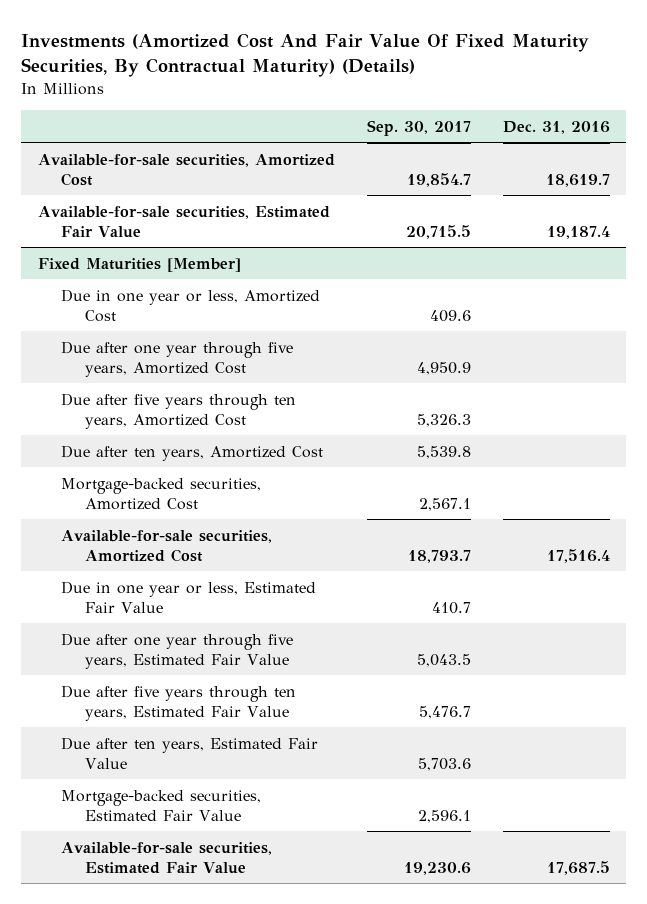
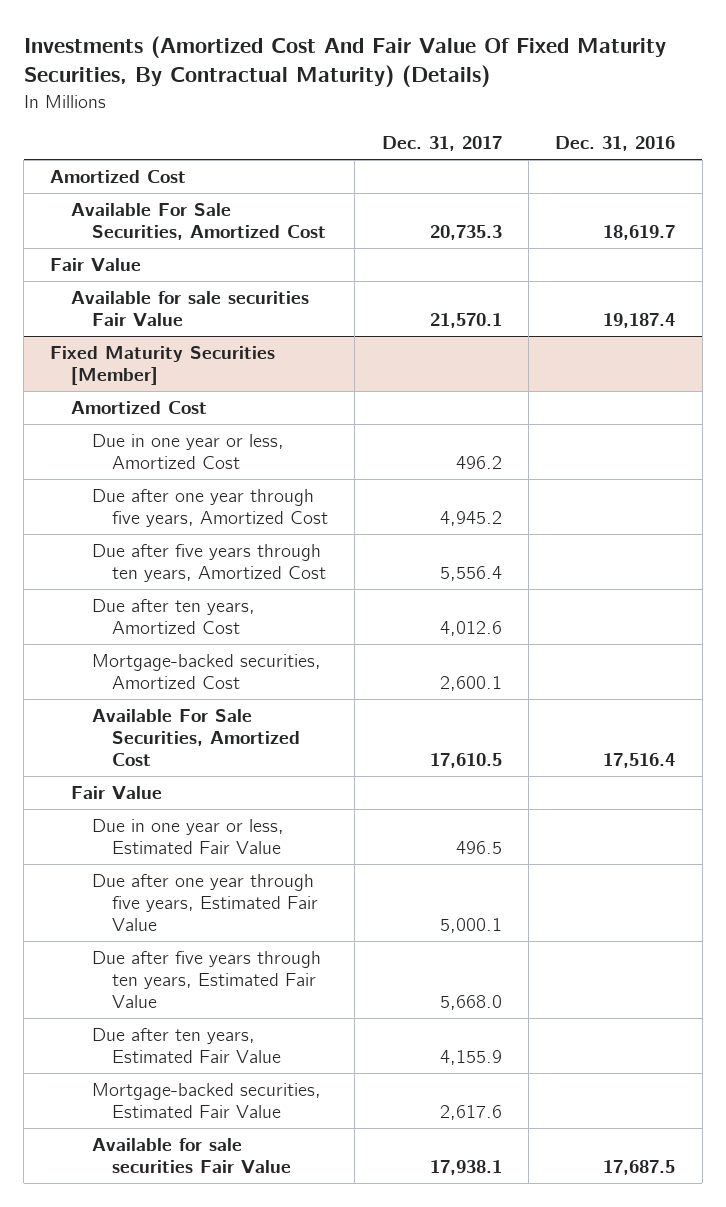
- | Sep. 30, 2017 | Dec. 31, 2016
+ | Dec. 31, 2017 | Dec. 31, 2016
- Available-for-sale securities, Amortized Cost | 19,854.7 | 18,619.7
- Available-for-sale securities, Estimated Fair Value | 20,715.5 | 19,187.4
- Fixed Maturities [Member]
+ Amortized Cost
+ Available For Sale Securities, Amortized Cost | 20,735.3 | 18,619.7
+ Fair Value
+ Available for sale securities Fair Value | 21,570.1 | 19,187.4
+ Fixed Maturity Securities [Member]
+ Amortized Cost
- Available-for-sale securities, Amortized Cost | 18,793.7 | 17,516.4
+ Available For Sale Securities, Amortized Cost | 17,610.5 | 17,516.4
+ Fair Value
- Available-for-sale securities, Estimated Fair Value | 19,230.6 | 17,687.5
+ Available for sale securities Fair Value | 17,938.1 | 17,687.5

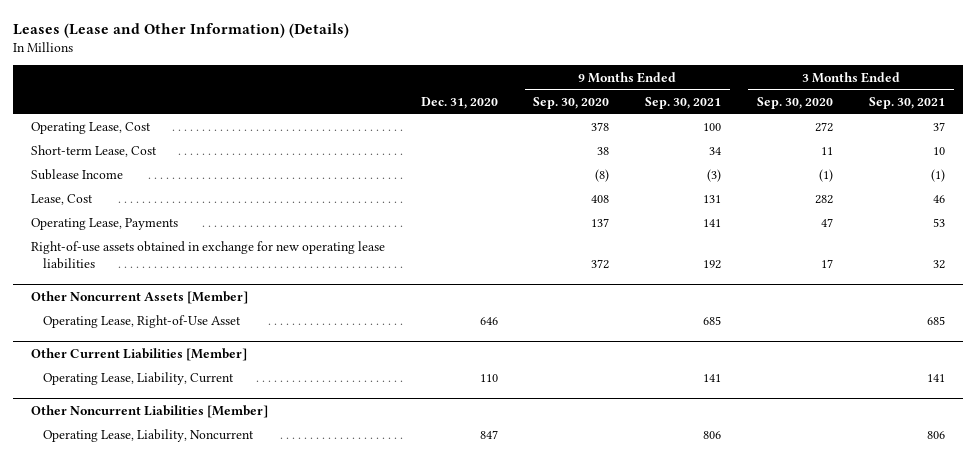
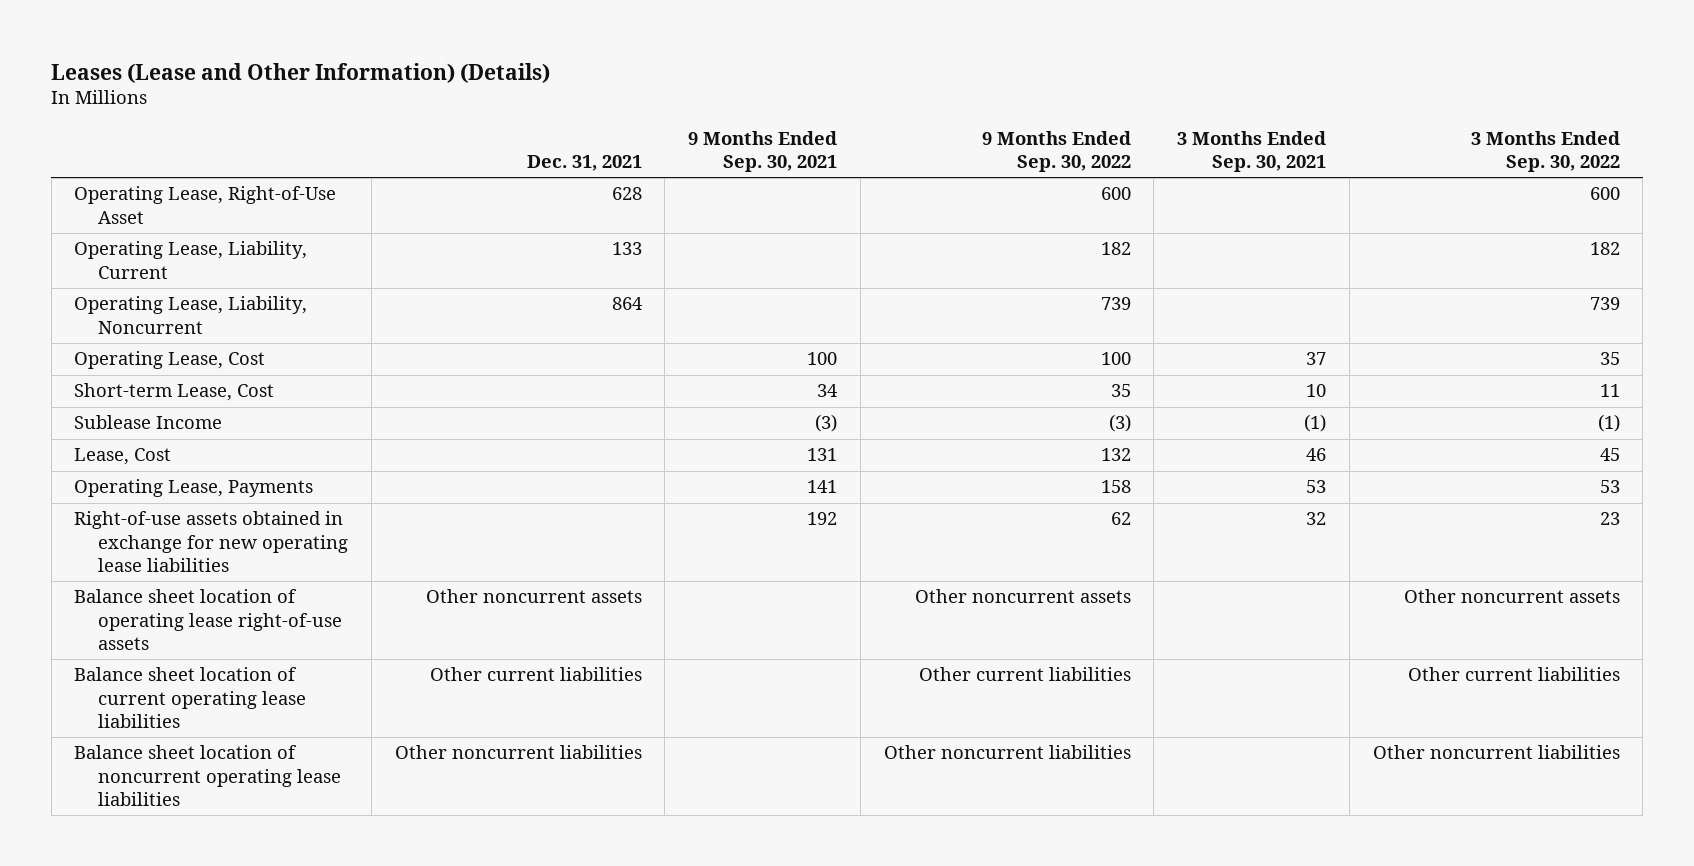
- | Dec. 31, 2020 | 9 Months Ended Sep. 30, 2020 | 9 Months Ended Sep. 30, 2021 | 3 Months Ended Sep. 30, 2020 | 3 Months Ended Sep. 30, 2021
+ | Dec. 31, 2021 | 9 Months Ended Sep. 30, 2021 | 9 Months Ended Sep. 30, 2022 | 3 Months Ended Sep. 30, 2021 | 3 Months Ended Sep. 30, 2022
+ Operating Lease, Right-of-Use Asset | 628 | | 600 | | 600
+ Operating Lease, Liability, Current | 133 | | 182 | | 182
+ Operating Lease, Liability, Noncurrent | 864 | | 739 | | 739
- Other Noncurrent Assets [Member]
- Operating Lease, Right-of-Use Asset | 646 | | 685 | | 685
- Other Current Liabilities [Member]
- Operating Lease, Liability, Current | 110 | | 141 | | 141
- Other Noncurrent Liabilities [Member]
- Operating Lease, Liability, Noncurrent | 847 | | 806 | | 806
+ Balance sheet location of operating lease right-of-use assets | Other noncurrent assets | | Other noncurrent assets | | Other noncurrent assets
+ Balance sheet location of current operating lease liabilities | Other current liabilities | | Other current liabilities | | Other current liabilities
+ Balance sheet location of noncurrent operating lease liabilities | Other noncurrent liabilities | | Other noncurrent liabilities | | Other noncurrent liabilities

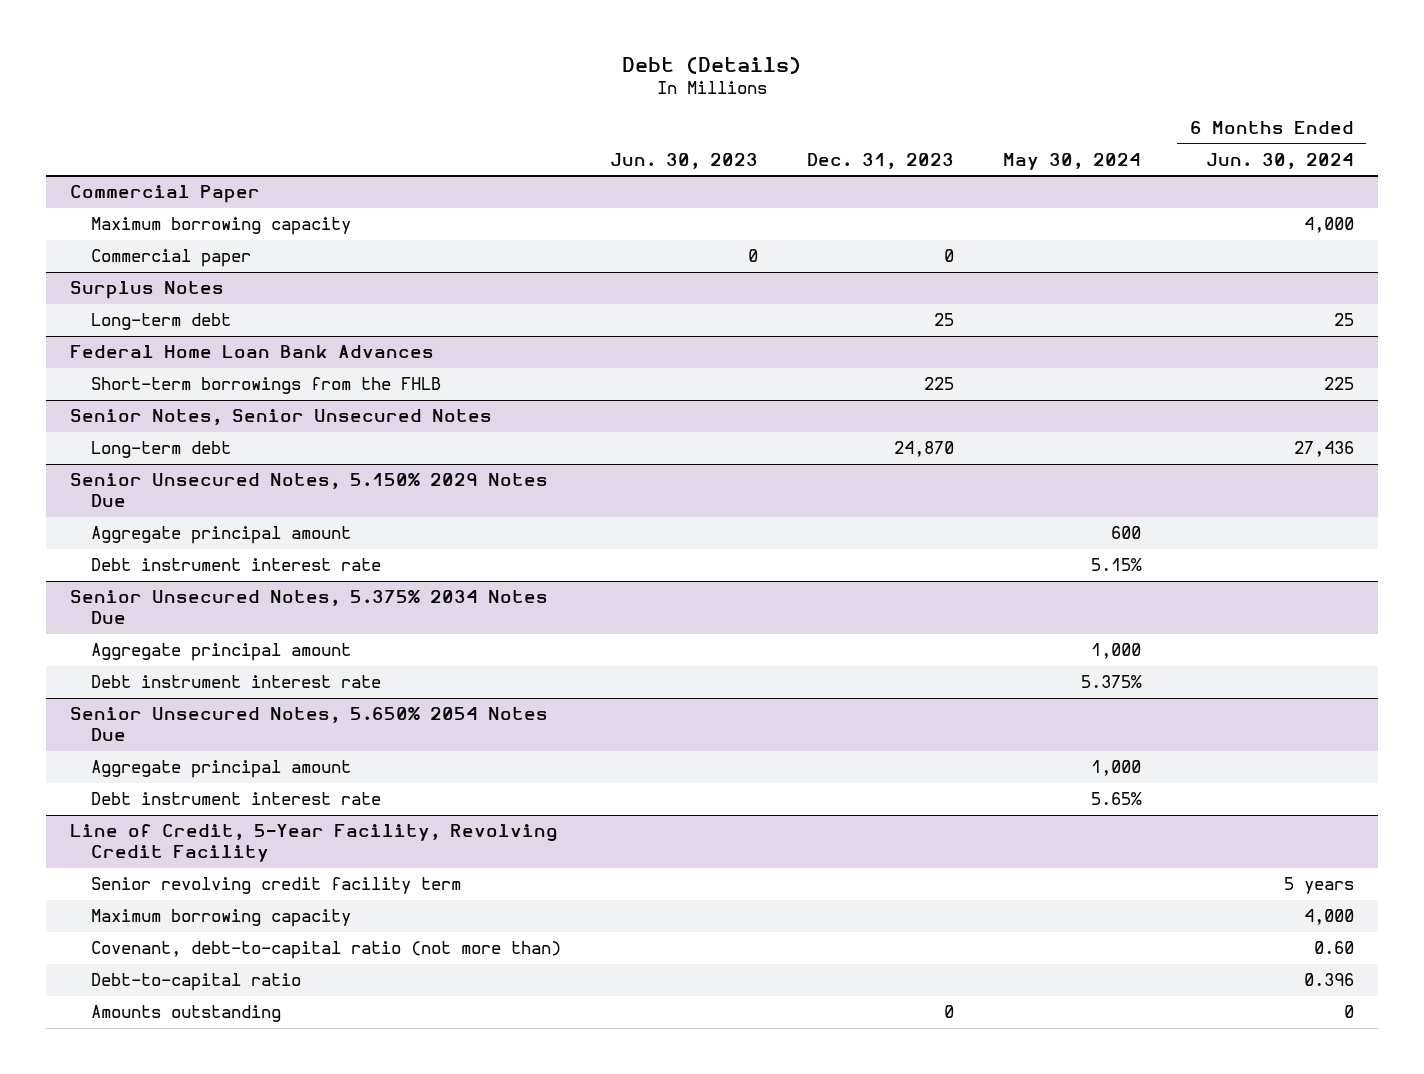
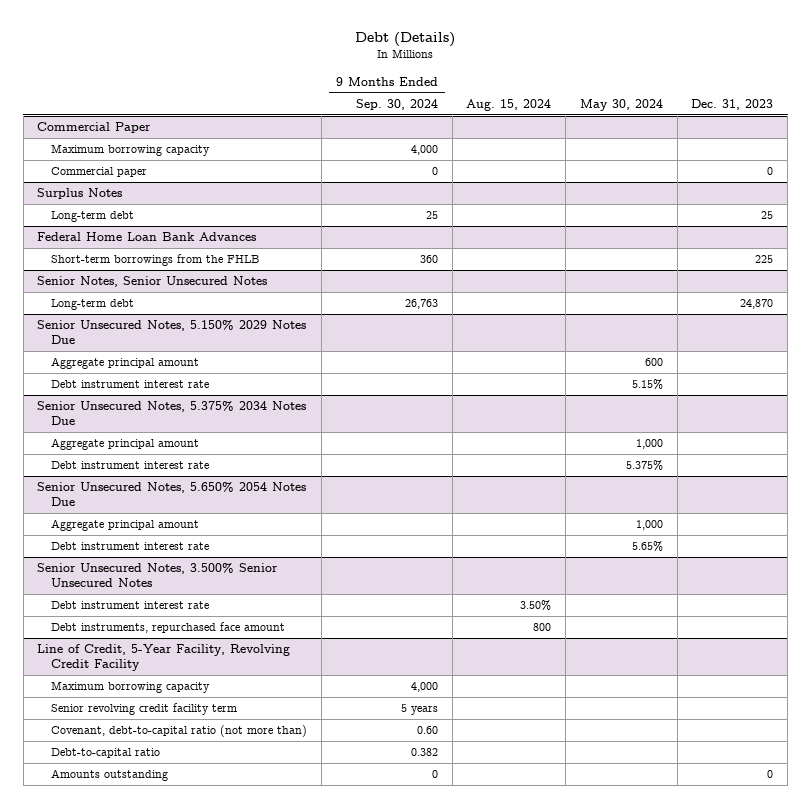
- | Jun. 30, 2023 | Dec. 31, 2023 | May 30, 2024 | 6 Months Ended Jun. 30, 2024
+ | 9 Months Ended Sep. 30, 2024 | Aug. 15, 2024 | May 30, 2024 | Dec. 31, 2023
+ Senior Unsecured Notes, 3.500% Senior Unsecured Notes
+ Debt instrument interest rate | | 3.50% | |
+ Debt instruments, repurchased face amount | | 800 | |
@ Line of Credit, 5-Year Facility, Revolving Credit Facility
moved down: Senior revolving credit facility term | 5 years | | |

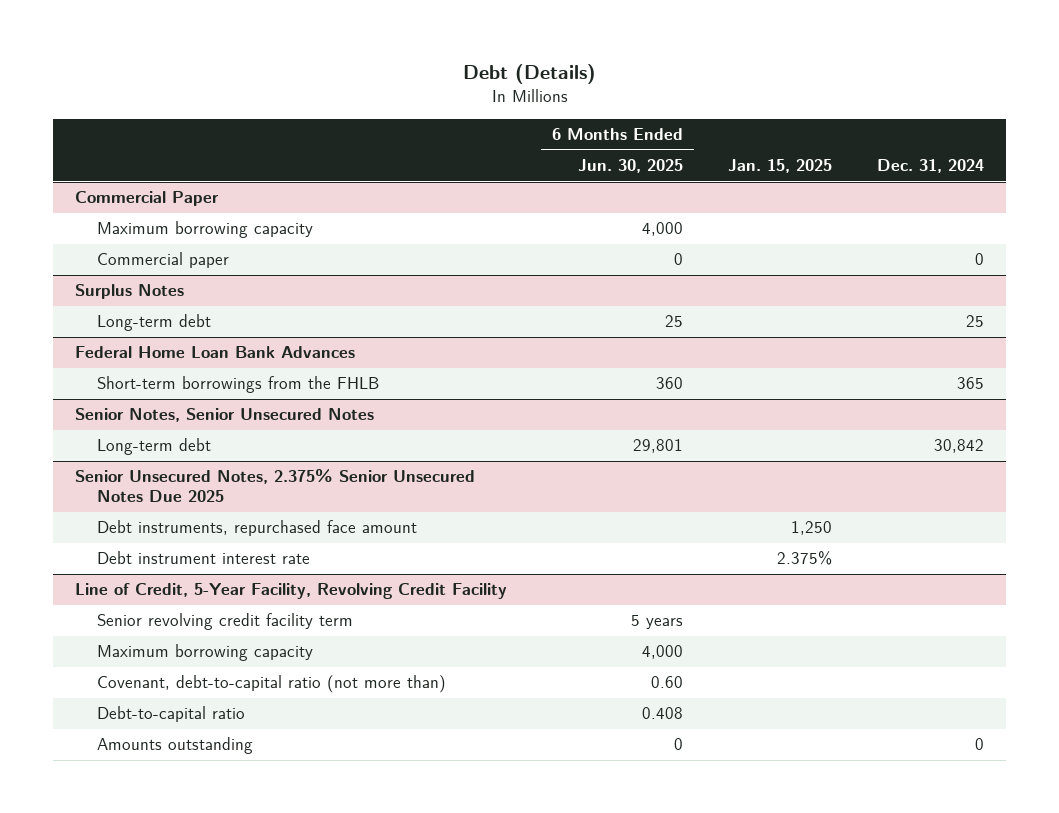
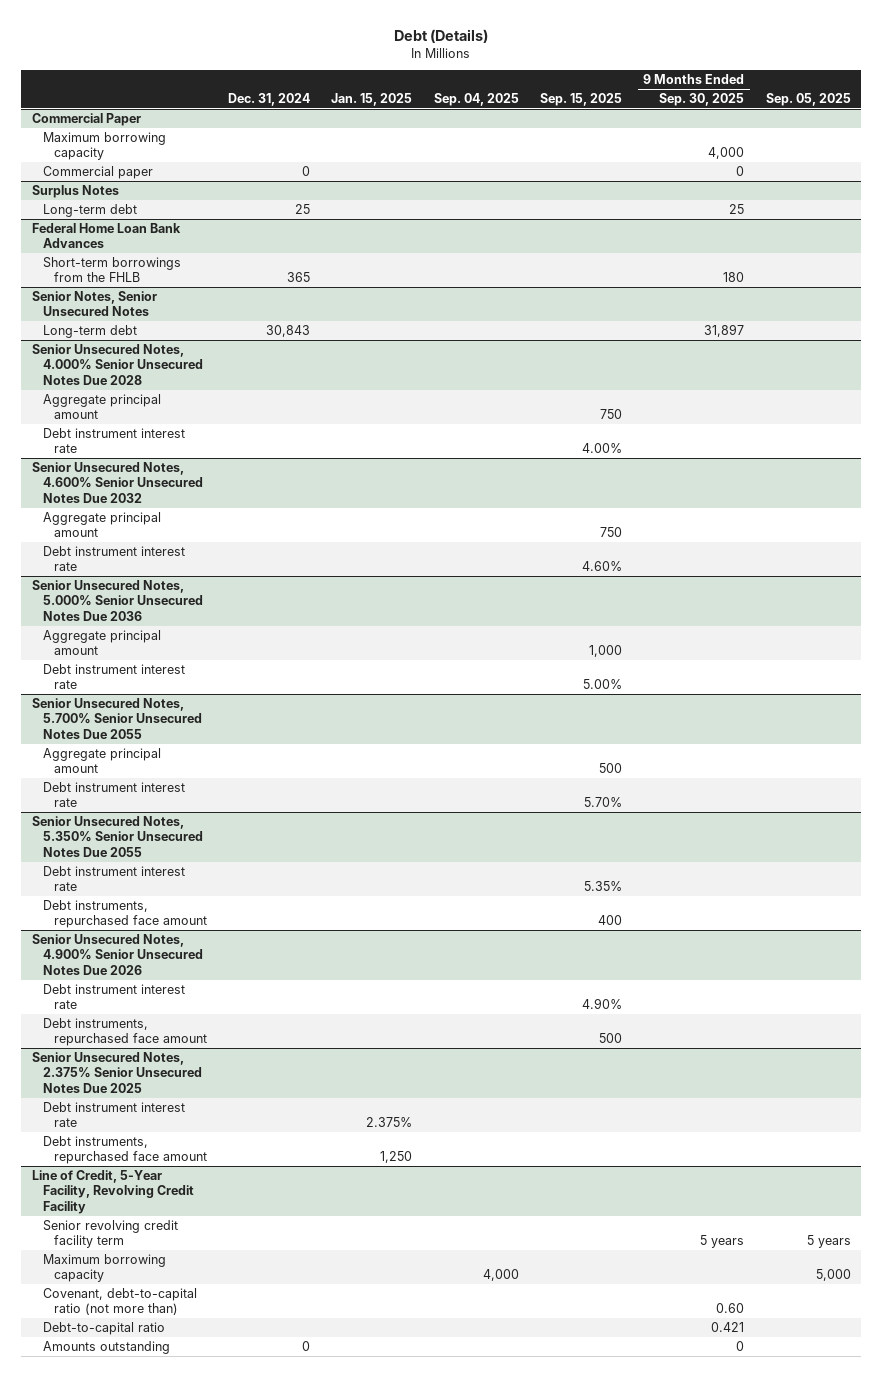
- | 6 Months Ended Jun. 30, 2025 | Jan. 15, 2025 | Dec. 31, 2024
+ | Dec. 31, 2024 | Jan. 15, 2025 | Sep. 04, 2025 | Sep. 15, 2025 | 9 Months Ended Sep. 30, 2025 | Sep. 05, 2025
@ Senior Notes, Senior Unsecured Notes
- Long-term debt | 29,801 | | 30,842
+ Long-term debt | 30,843 | | | | 31,897 |
+ Senior Unsecured Notes, 4.000% Senior Unsecured Notes Due 2028
+ Aggregate principal amount | | | | 750 | |
+ Debt instrument interest rate | | | | 4.00% | |
+ Senior Unsecured Notes, 4.600% Senior Unsecured Notes Due 2032
+ Aggregate principal amount | | | | 750 | |
+ Debt instrument interest rate | | | | 4.60% | |
+ Senior Unsecured Notes, 5.000% Senior Unsecured Notes Due 2036
+ Aggregate principal amount | | | | 1,000 | |
+ Debt instrument interest rate | | | | 5.00% | |
+ Senior Unsecured Notes, 5.700% Senior Unsecured Notes Due 2055
+ Aggregate principal amount | | | | 500 | |
+ Debt instrument interest rate | | | | 5.70% | |
+ Senior Unsecured Notes, 5.350% Senior Unsecured Notes Due 2055
+ Debt instrument interest rate | | | | 5.35% | |
+ Debt instruments, repurchased face amount | | | | 400 | |
+ Senior Unsecured Notes, 4.900% Senior Unsecured Notes Due 2026
+ Debt instrument interest rate | | | | 4.90% | |
+ Debt instruments, repurchased face amount | | | | 500 | |
@ Senior Unsecured Notes, 2.375% Senior Unsecured Notes Due 2025
moved down: Debt instruments, repurchased face amount | | 1,250 | | | |

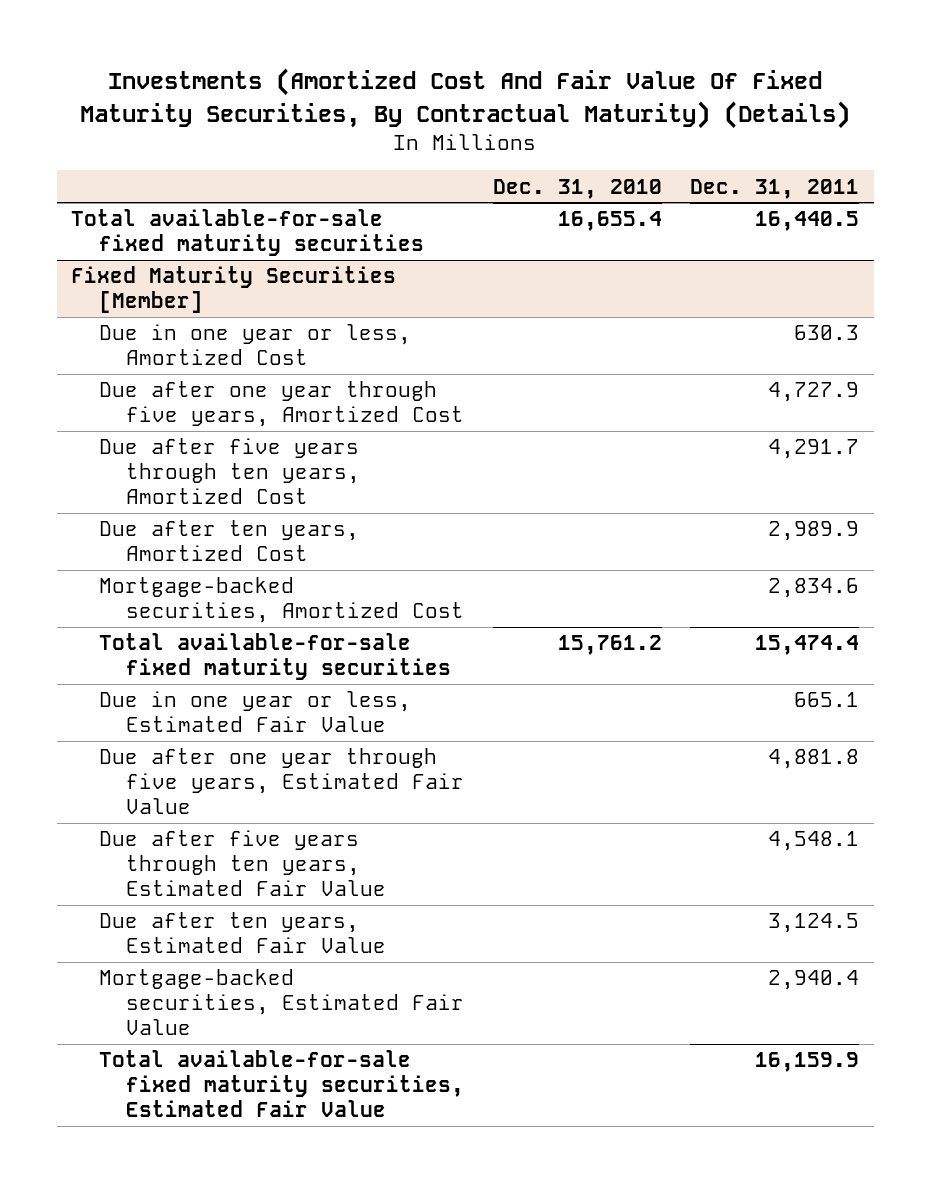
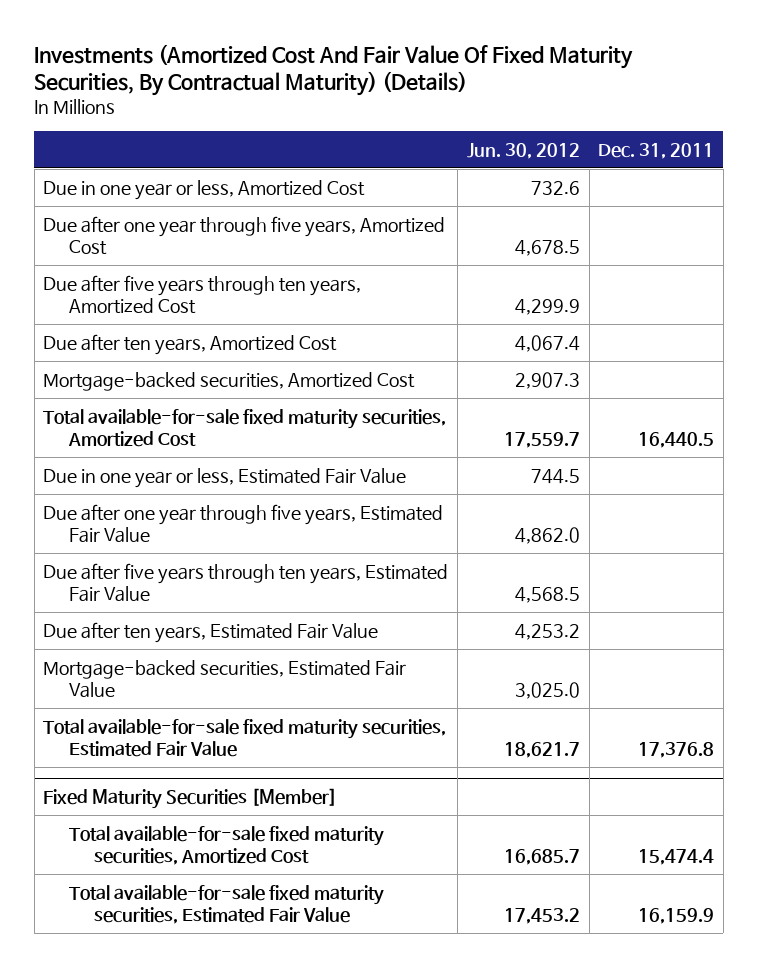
- | Dec. 31, 2010 | Dec. 31, 2011
+ | Jun. 30, 2012 | Dec. 31, 2011
- Total available-for-sale fixed maturity securities | 16,655.4 | 16,440.5
+ Due in one year or less, Amortized Cost | 732.6 |
+ Due after one year through five years, Amortized Cost | 4,678.5 |
+ Due after five years through ten years, Amortized Cost | 4,299.9 |
+ Due after ten years, Amortized Cost | 4,067.4 |
+ Mortgage-backed securities, Amortized Cost | 2,907.3 |
+ Total available-for-sale fixed maturity securities, Amortized Cost | 17,559.7 | 16,440.5
+ Due in one year or less, Estimated Fair Value | 744.5 |
+ Due after one year through five years, Estimated Fair Value | 4,862.0 |
+ Due after five years through ten years, Estimated Fair Value | 4,568.5 |
+ Due after ten years, Estimated Fair Value | 4,253.2 |
+ Mortgage-backed securities, Estimated Fair Value | 3,025.0 |
+ Total available-for-sale fixed maturity securities, Estimated Fair Value | 18,621.7 | 17,376.8
@ Fixed Maturity Securities [Member]
- Due in one year or less, Amortized Cost | | 630.3
- Due after one year through five years, Amortized Cost | | 4,727.9
- Due after five years through ten years, Amortized Cost | | 4,291.7
- Due after ten years, Amortized Cost | | 2,989.9
- Mortgage-backed securities, Amortized Cost | | 2,834.6
- Total available-for-sale fixed maturity securities | 15,761.2 | 15,474.4
- Due in one year or less, Estimated Fair Value | | 665.1
- Due after one year through five years, Estimated Fair Value | | 4,881.8
- Due after five years through ten years, Estimated Fair Value | | 4,548.1
- Due after ten years, Estimated Fair Value | | 3,124.5
- Mortgage-backed securities, Estimated Fair Value | | 2,940.4
+ Total available-for-sale fixed maturity securities, Amortized Cost | 16,685.7 | 15,474.4

